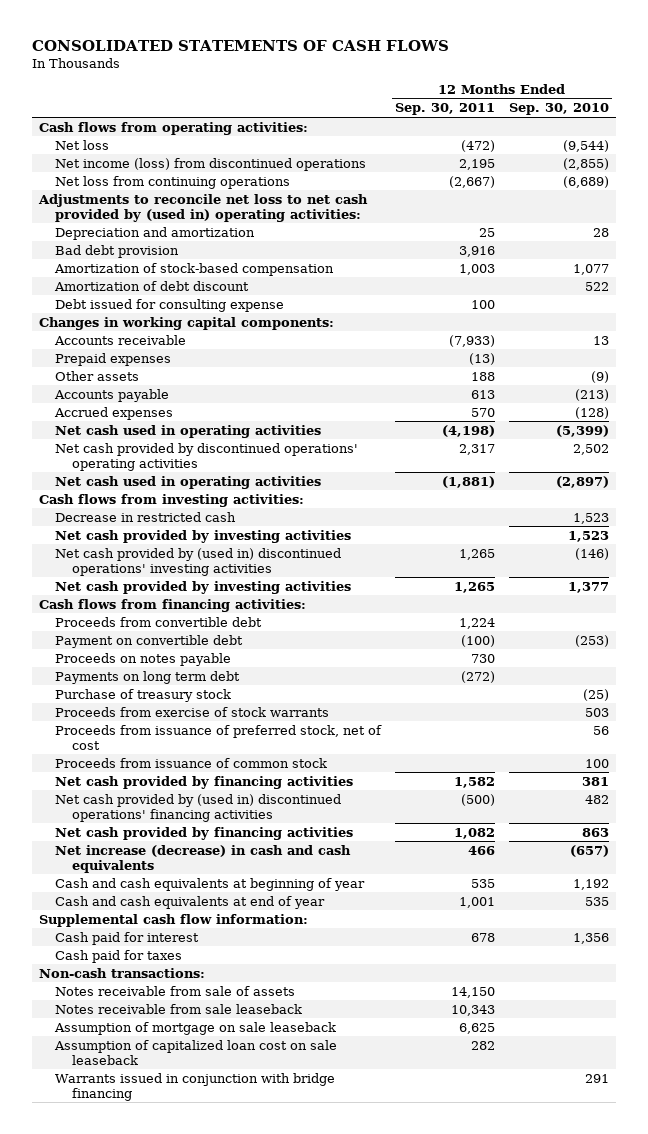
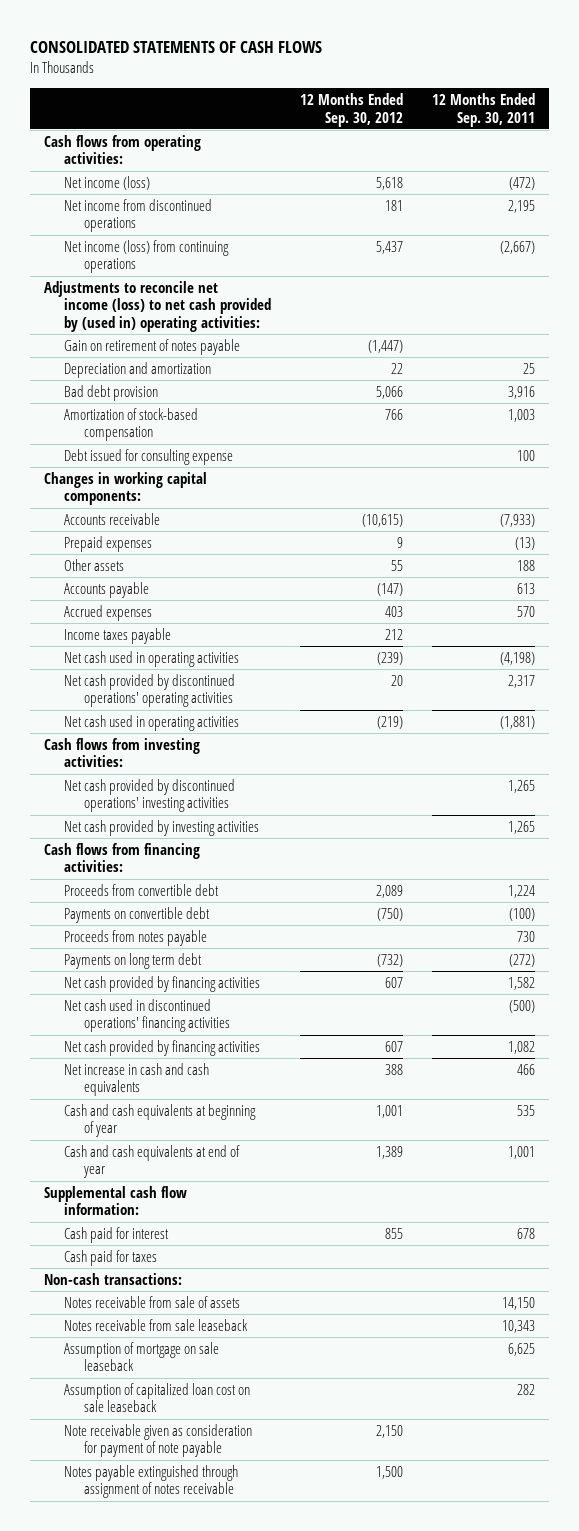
- | 12 Months Ended Sep. 30, 2011 | 12 Months Ended Sep. 30, 2010
+ | 12 Months Ended Sep. 30, 2012 | 12 Months Ended Sep. 30, 2011
- Net loss | (472) | (9,544)
- Net income (loss) from discontinued operations | 2,195 | (2,855)
- Net loss from continuing operations | (2,667) | (6,689)
- Adjustments to reconcile net loss to net cash provided by (used in) operating activities:
+ Net income (loss) | 5,618 | (472)
+ Net income from discontinued operations | 181 | 2,195
+ Net income (loss) from continuing operations | 5,437 | (2,667)
+ Adjustments to reconcile net income (loss) to net cash provided by (used in) operating activities:
+ Gain on retirement of notes payable | (1,447) |
- Amortization of debt discount | | 522
+ Income taxes payable | 212 |
- Decrease in restricted cash | | 1,523
- Net cash provided by investing activities | | 1,523
- Net cash provided by (used in) discontinued operations' investing activities | 1,265 | (146)
+ Net cash provided by discontinued operations' investing activities | | 1,265
- Payment on convertible debt | (100) | (253)
- Proceeds on notes payable | 730 |
+ Payments on convertible debt | (750) | (100)
+ Proceeds from notes payable | | 730
- Purchase of treasury stock | | (25)
- Proceeds from exercise of stock warrants | | 503
- Proceeds from issuance of preferred stock, net of cost | | 56
- Proceeds from issuance of common stock | | 100
- Net cash provided by (used in) discontinued operations' financing activities | (500) | 482
+ Net cash used in discontinued operations' financing activities | | (500)
- Net increase (decrease) in cash and cash equivalents | 466 | (657)
+ Net increase in cash and cash equivalents | 388 | 466
- Warrants issued in conjunction with bridge financing | | 291
+ Note receivable given as consideration for payment of note payable | 2,150 |
+ Notes payable extinguished through assignment of notes receivable | 1,500 |

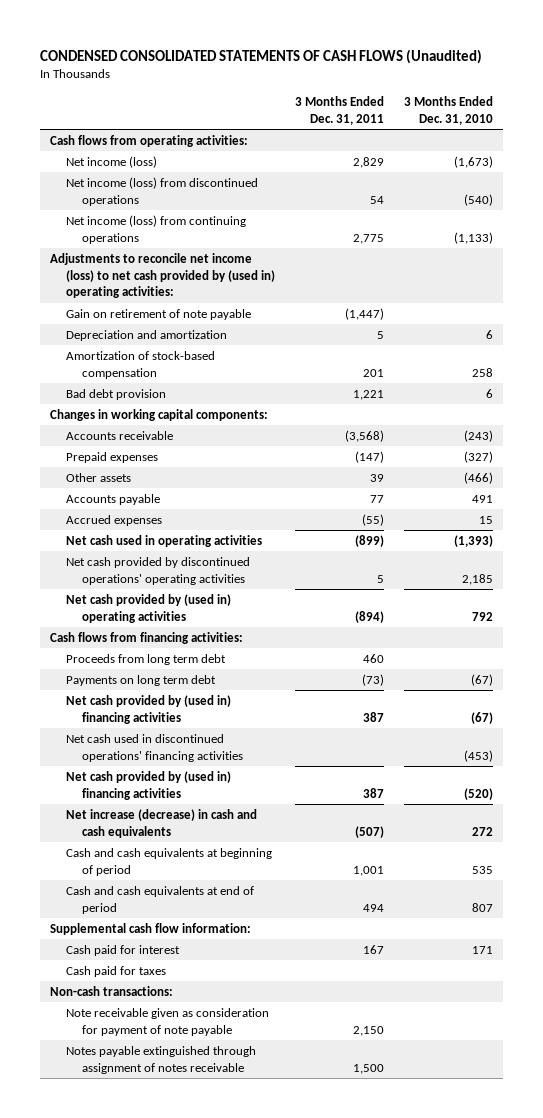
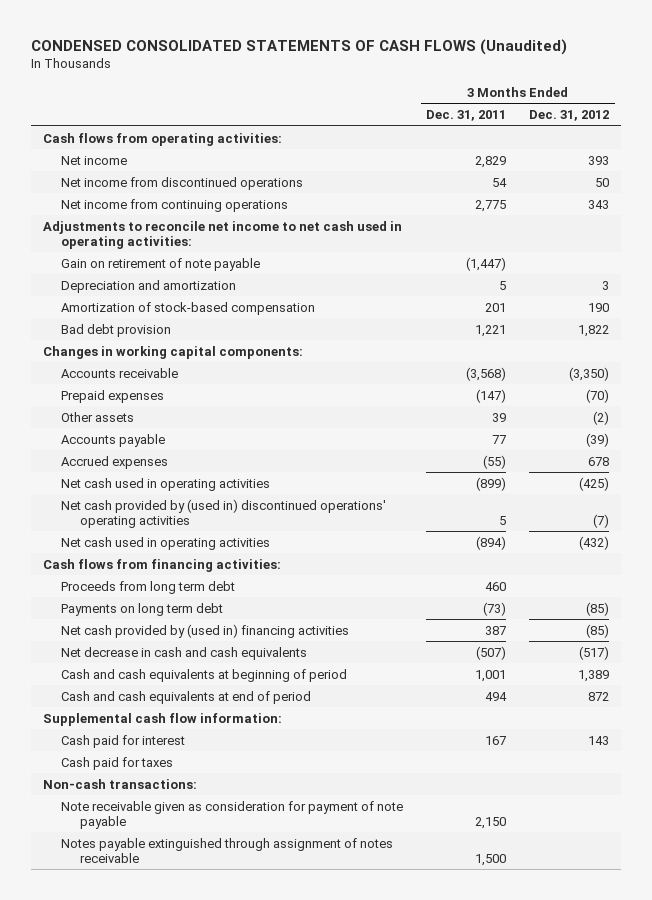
- | 3 Months Ended Dec. 31, 2011 | 3 Months Ended Dec. 31, 2010
+ | 3 Months Ended Dec. 31, 2011 | 3 Months Ended Dec. 31, 2012
- Net income (loss) | 2,829 | (1,673)
- Net income (loss) from discontinued operations | 54 | (540)
- Net income (loss) from continuing operations | 2,775 | (1,133)
- Adjustments to reconcile net income (loss) to net cash provided by (used in) operating activities:
+ Net income | 2,829 | 393
+ Net income from discontinued operations | 54 | 50
+ Net income from continuing operations | 2,775 | 343
+ Adjustments to reconcile net income to net cash used in operating activities:
- Net cash provided by discontinued operations' operating activities | 5 | 2,185
- Net cash provided by (used in) operating activities | (894) | 792
+ Net cash provided by (used in) discontinued operations' operating activities | 5 | (7)
+ Net cash used in operating activities | (894) | (432)
- Net cash used in discontinued operations' financing activities | | (453)
- Net cash provided by (used in) financing activities | 387 | (520)
- Net increase (decrease) in cash and cash equivalents | (507) | 272
+ Net decrease in cash and cash equivalents | (507) | (517)

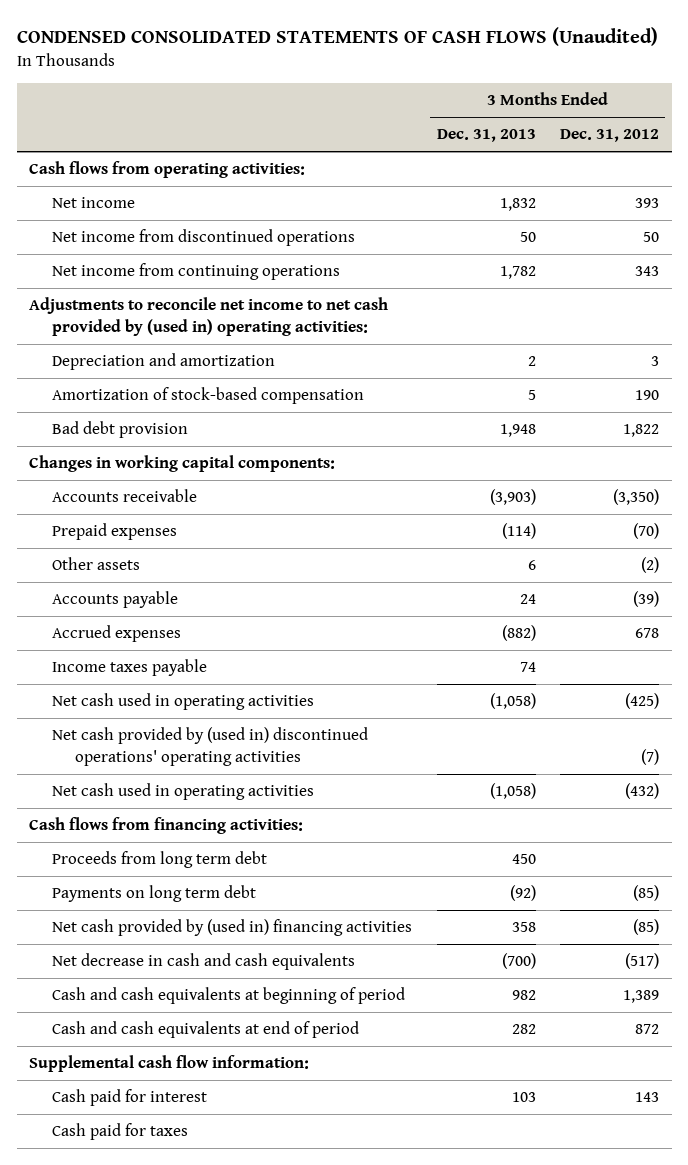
- | 3 Months Ended Dec. 31, 2011 | 3 Months Ended Dec. 31, 2012
+ | 3 Months Ended Dec. 31, 2013 | 3 Months Ended Dec. 31, 2012
- Adjustments to reconcile net income to net cash used in operating activities:
- Gain on retirement of note payable | (1,447) |
+ Adjustments to reconcile net income to net cash provided by (used in) operating activities:
+ Income taxes payable | 74 |
- Non-cash transactions:
- Note receivable given as consideration for payment of note payable | 2,150 |
- Notes payable extinguished through assignment of notes receivable | 1,500 |

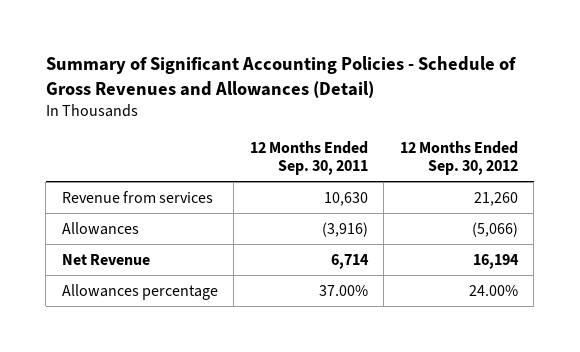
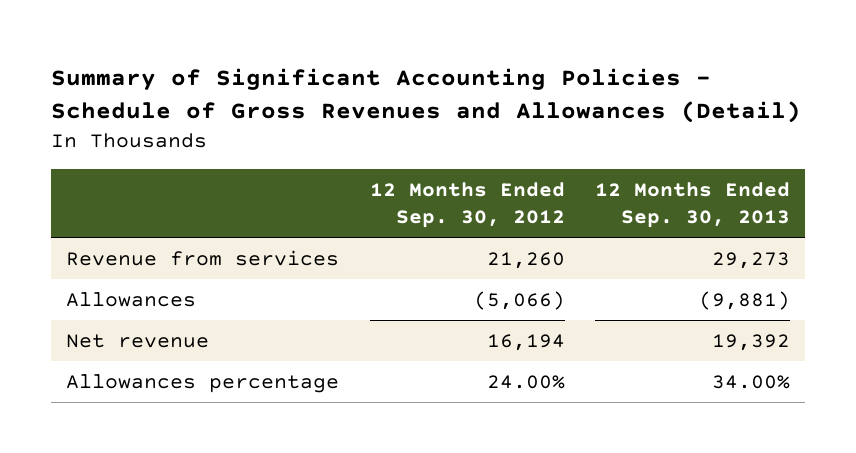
- | 12 Months Ended Sep. 30, 2011 | 12 Months Ended Sep. 30, 2012
+ | 12 Months Ended Sep. 30, 2012 | 12 Months Ended Sep. 30, 2013
- Net Revenue | 6,714 | 16,194
+ Net revenue | 16,194 | 19,392

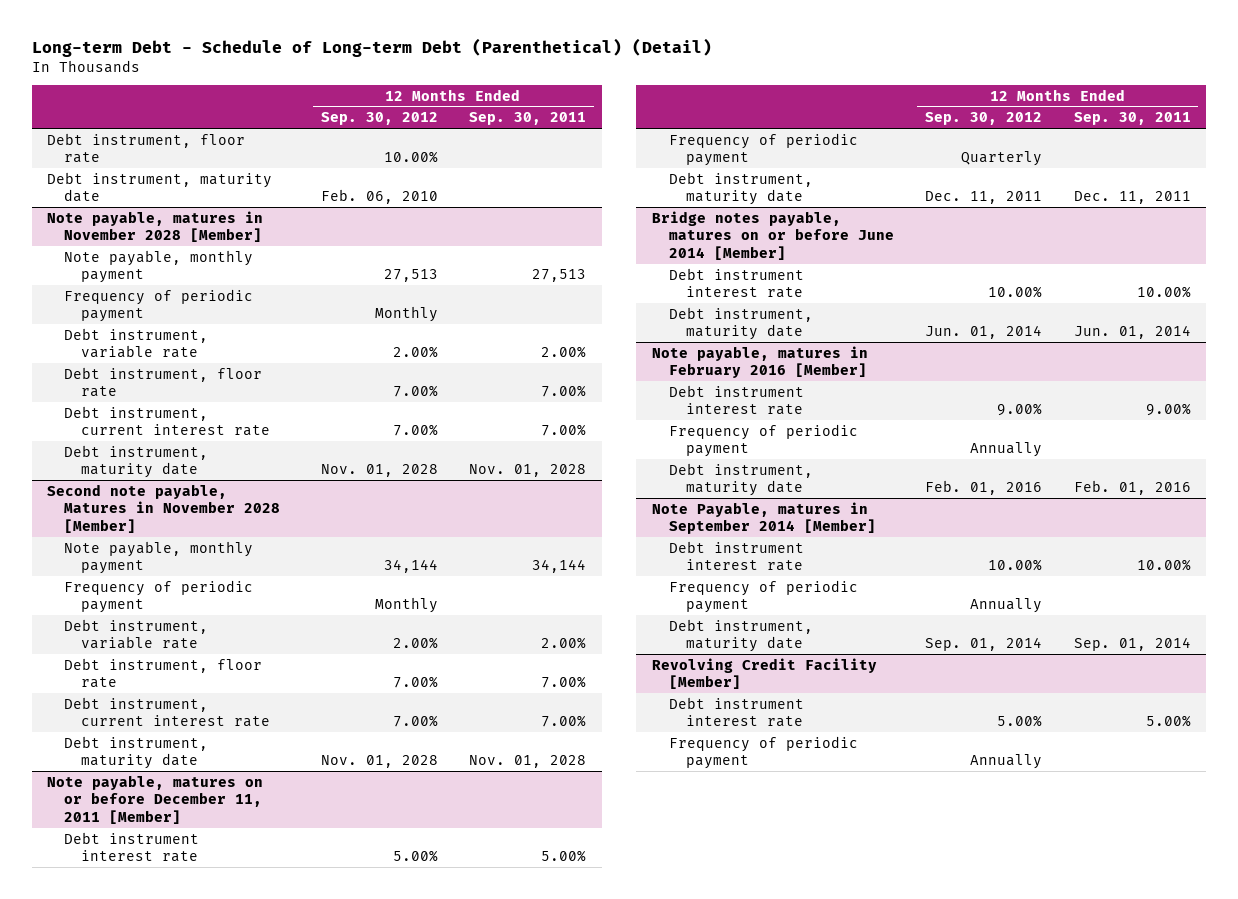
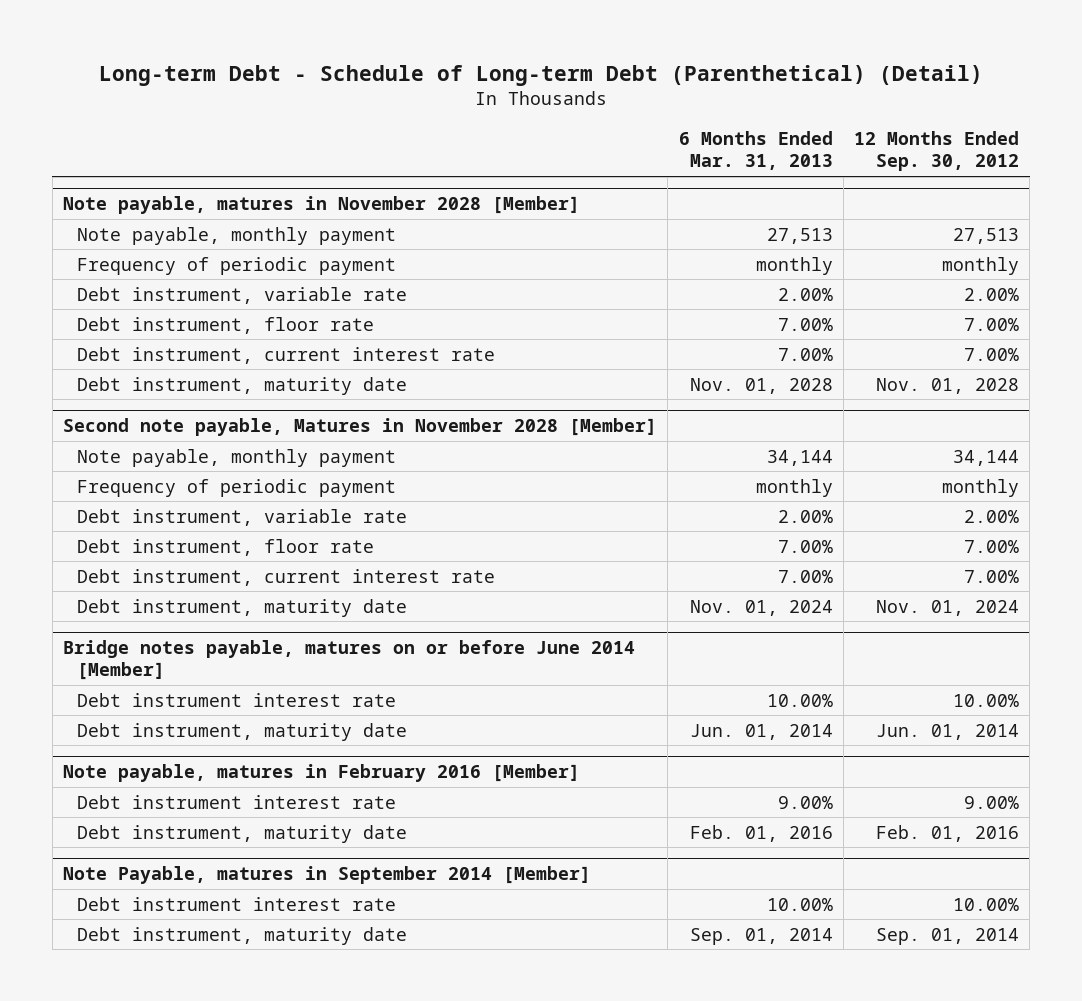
- | 12 Months Ended Sep. 30, 2012 | 12 Months Ended Sep. 30, 2011
+ | 6 Months Ended Mar. 31, 2013 | 12 Months Ended Sep. 30, 2012
- Debt instrument, floor rate | 10.00% |
- Debt instrument, maturity date | Feb. 06, 2010 |
@ Note payable, matures in November 2028 [Member]
- Frequency of periodic payment | Monthly |
+ Frequency of periodic payment | monthly | monthly
@ Second note payable, Matures in November 2028 [Member]
- Frequency of periodic payment | Monthly |
+ Frequency of periodic payment | monthly | monthly
- Debt instrument, maturity date | Nov. 01, 2028 | Nov. 01, 2028
- Note payable, matures on or before December 11, 2011 [Member]
- Debt instrument interest rate | 5.00% | 5.00%
- Frequency of periodic payment | Quarterly |
- Debt instrument, maturity date | Dec. 11, 2011 | Dec. 11, 2011
@ Second note payable, Matures in November 2028 [Member]
+ Debt instrument, maturity date | Nov. 01, 2024 | Nov. 01, 2024
@ Note payable, matures in February 2016 [Member]
- Frequency of periodic payment | Annually |
@ Note Payable, matures in September 2014 [Member]
- Frequency of periodic payment | Annually |
- Revolving Credit Facility [Member]
- Debt instrument interest rate | 5.00% | 5.00%
- Frequency of periodic payment | Annually |

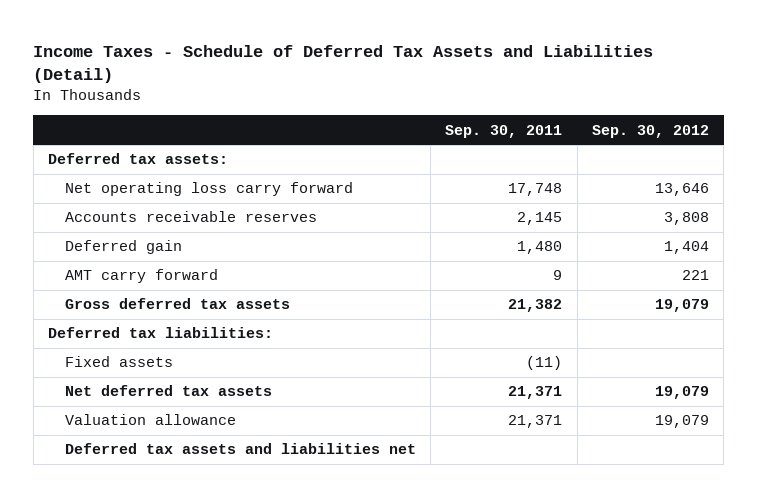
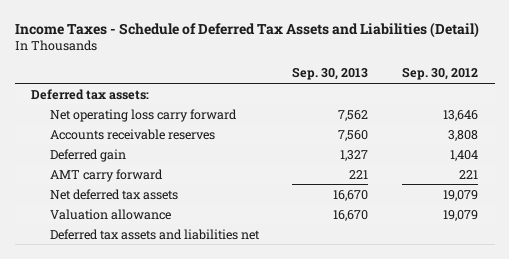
- | Sep. 30, 2011 | Sep. 30, 2012
+ | Sep. 30, 2013 | Sep. 30, 2012
- Gross deferred tax assets | 21,382 | 19,079
- Deferred tax liabilities:
- Fixed assets | (11) |

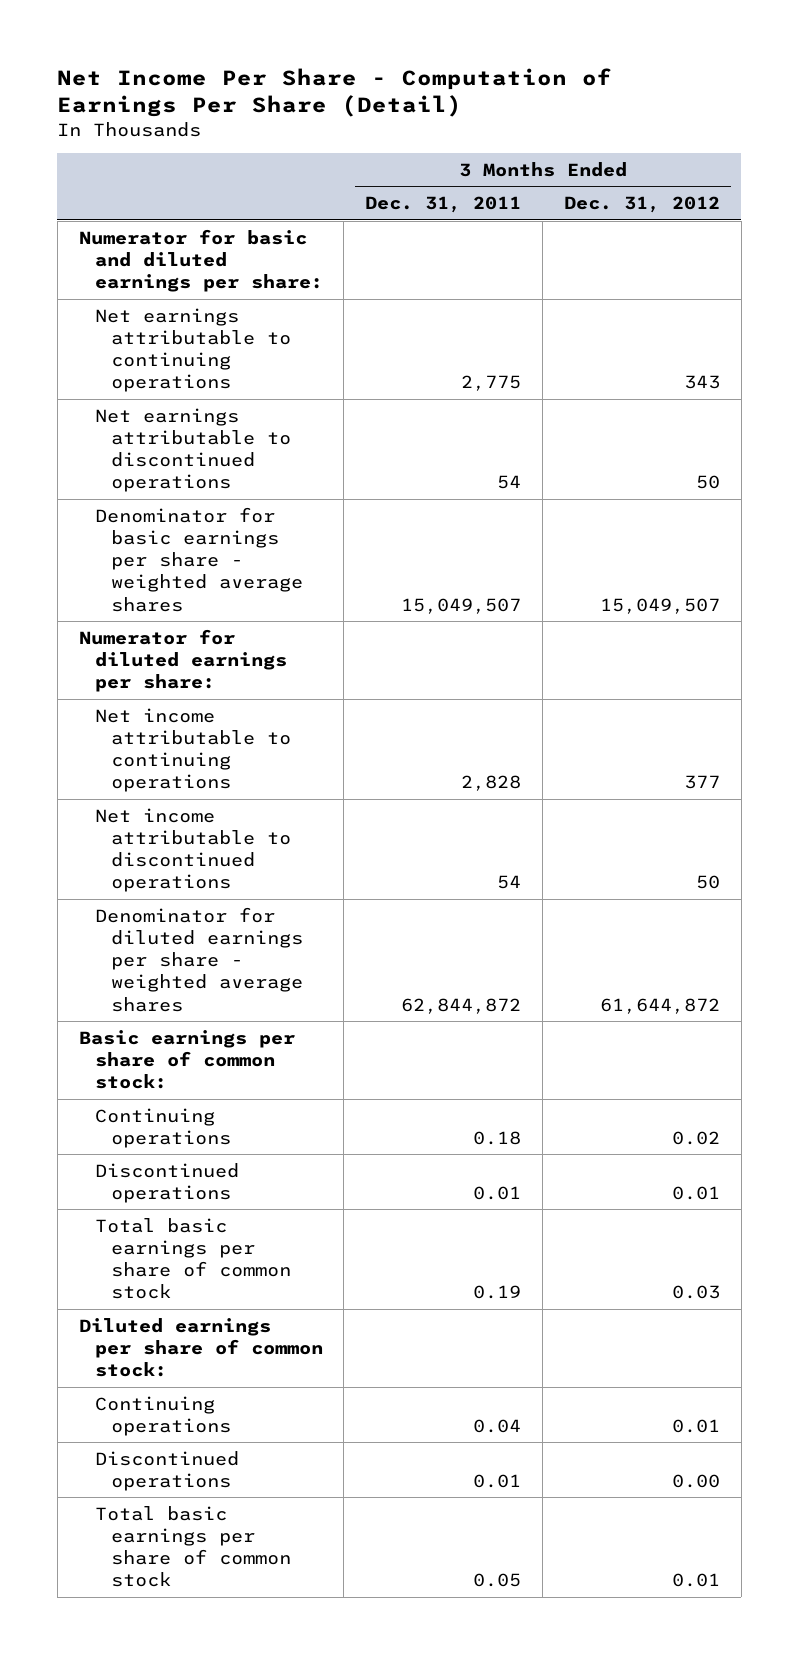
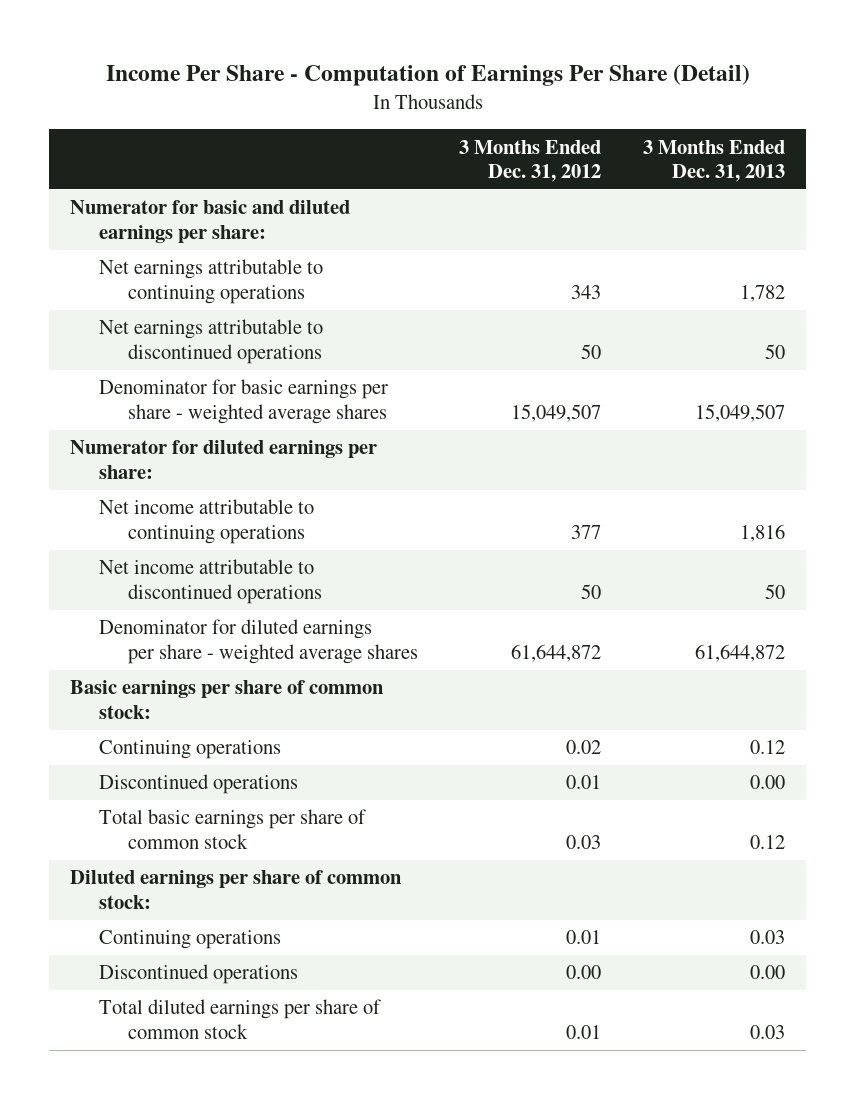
- Net Income Per Share - Computation of Earnings Per Share (Detail)
+ Income Per Share - Computation of Earnings Per Share (Detail)
- | 3 Months Ended Dec. 31, 2011 | 3 Months Ended Dec. 31, 2012
+ | 3 Months Ended Dec. 31, 2012 | 3 Months Ended Dec. 31, 2013
- Total basic earnings per share of common stock | 0.05 | 0.01
+ Total diluted earnings per share of common stock | 0.01 | 0.03

